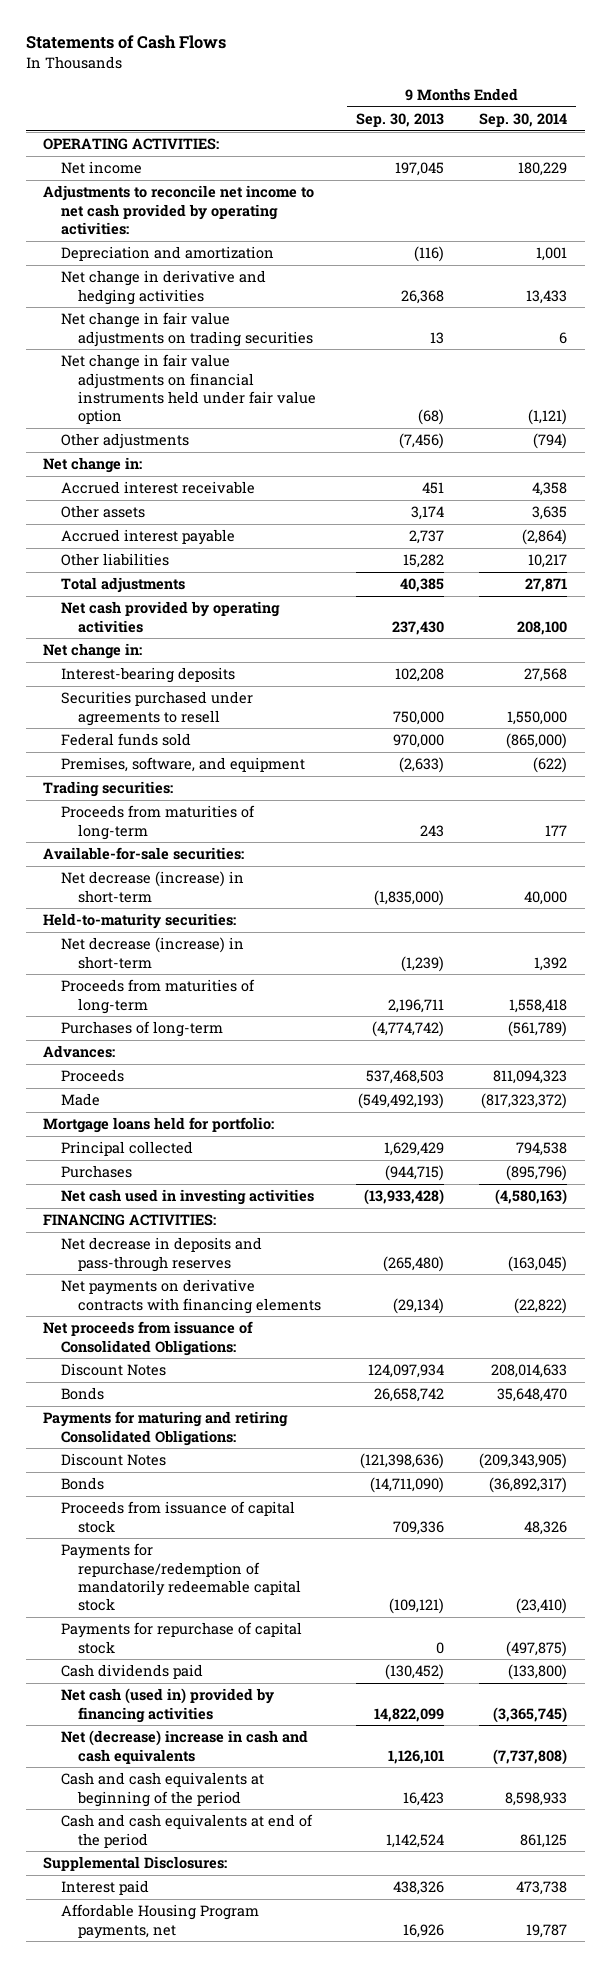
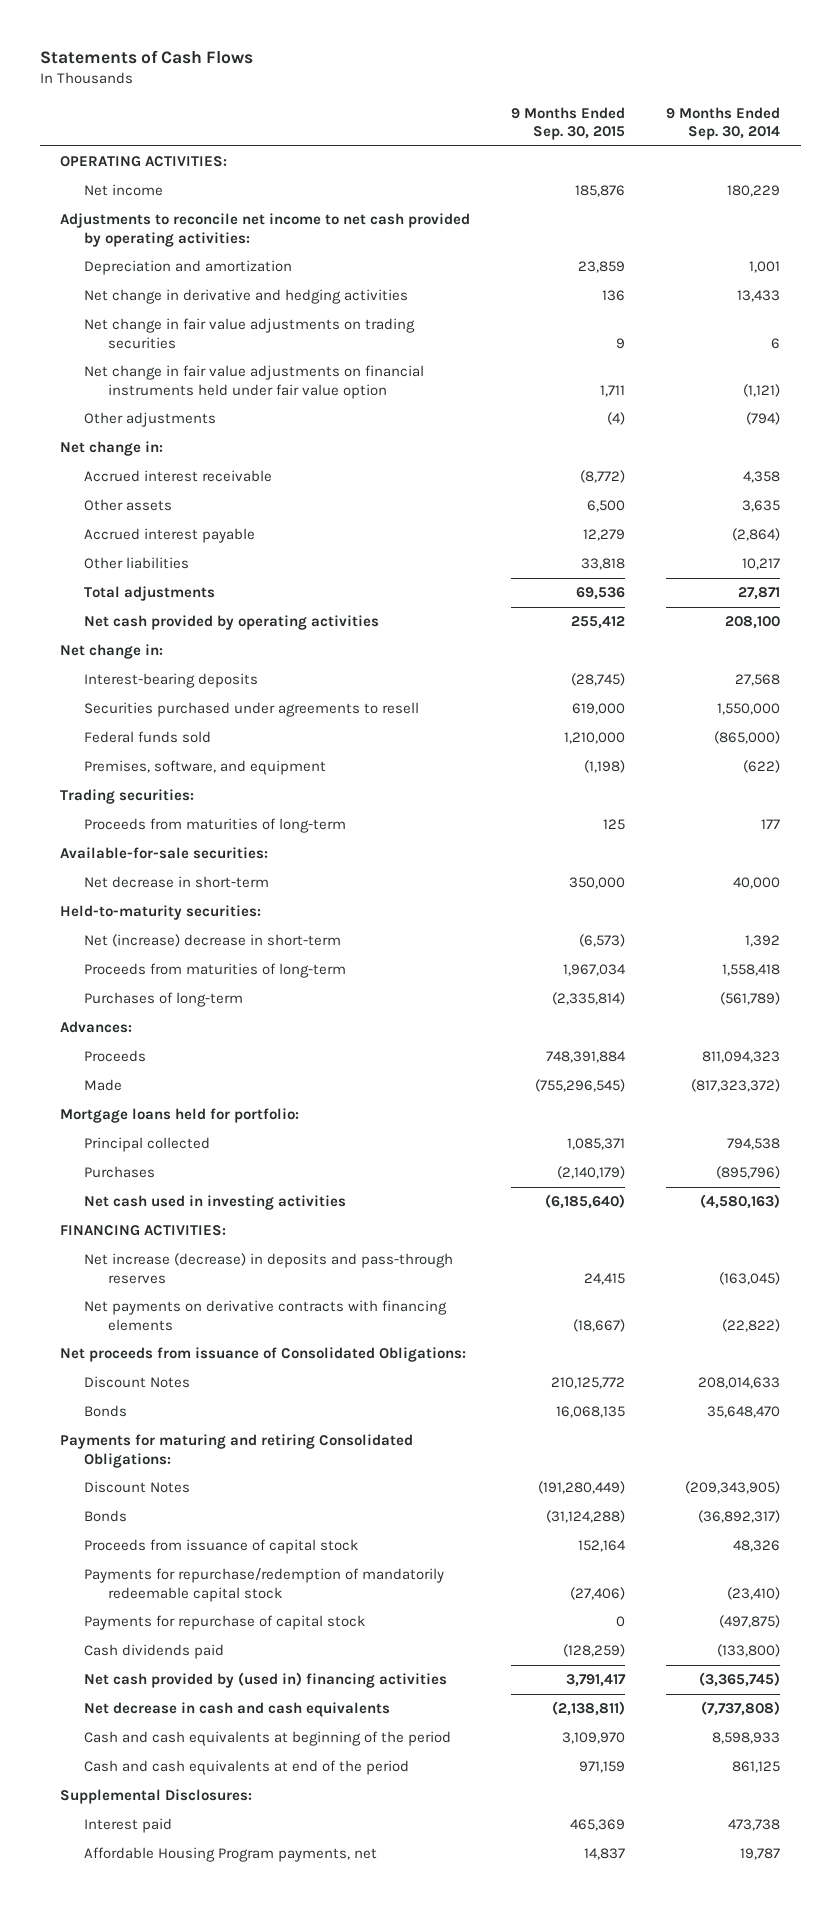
- | 9 Months Ended Sep. 30, 2013 | 9 Months Ended Sep. 30, 2014
+ | 9 Months Ended Sep. 30, 2015 | 9 Months Ended Sep. 30, 2014
- Net decrease (increase) in short-term | (1,835,000) | 40,000
+ Net decrease in short-term | 350,000 | 40,000
- Net decrease (increase) in short-term | (1,239) | 1,392
+ Net (increase) decrease in short-term | (6,573) | 1,392
- Net decrease in deposits and pass-through reserves | (265,480) | (163,045)
+ Net increase (decrease) in deposits and pass-through reserves | 24,415 | (163,045)
- Net cash (used in) provided by financing activities | 14,822,099 | (3,365,745)
- Net (decrease) increase in cash and cash equivalents | 1,126,101 | (7,737,808)
+ Net cash provided by (used in) financing activities | 3,791,417 | (3,365,745)
+ Net decrease in cash and cash equivalents | (2,138,811) | (7,737,808)

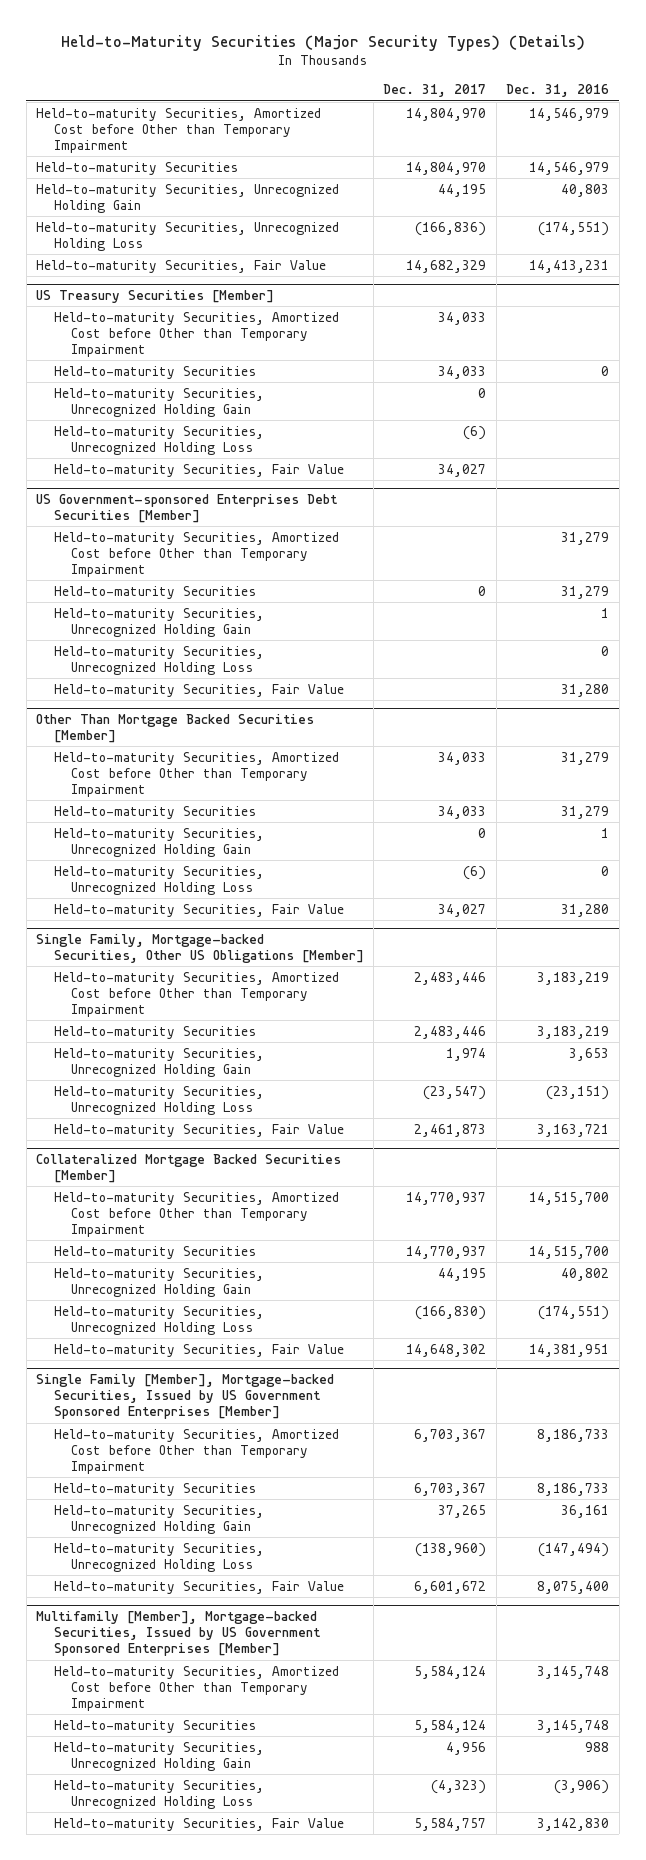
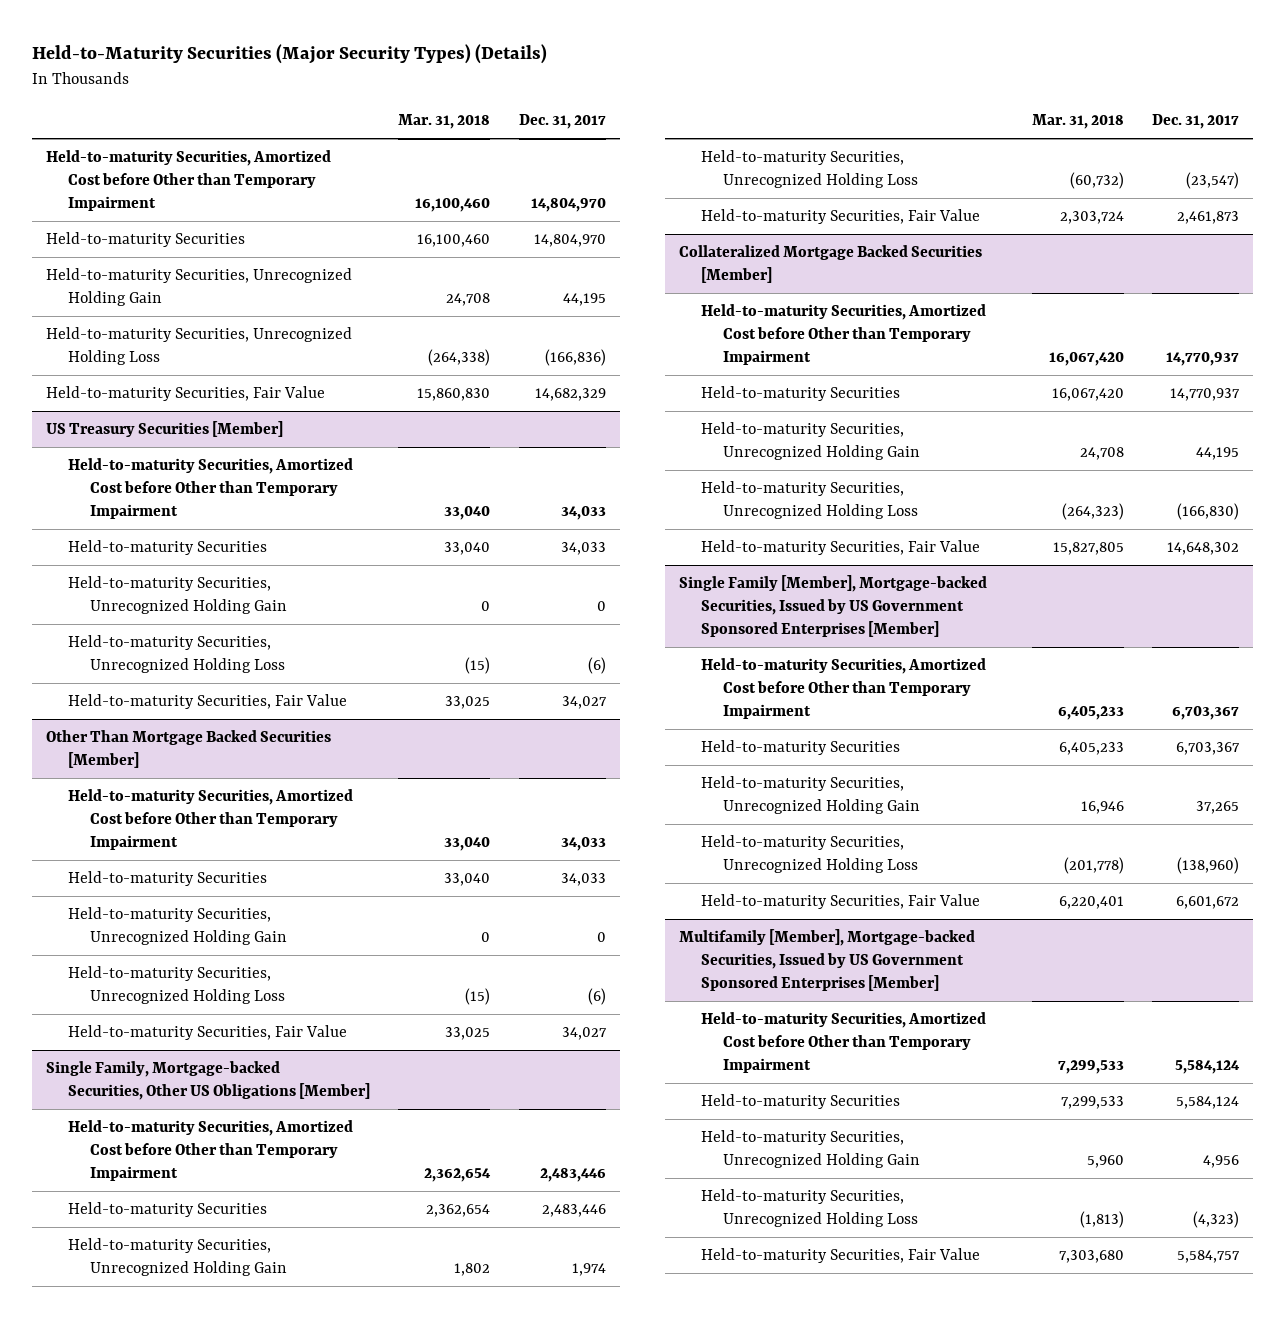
- | Dec. 31, 2017 | Dec. 31, 2016
+ | Mar. 31, 2018 | Dec. 31, 2017
- US Government-sponsored Enterprises Debt Securities [Member]
- Held-to-maturity Securities, Amortized Cost before Other than Temporary Impairment | | 31,279
- Held-to-maturity Securities | 0 | 31,279
- Held-to-maturity Securities, Unrecognized Holding Gain | | 1
- Held-to-maturity Securities, Unrecognized Holding Loss | | 0
- Held-to-maturity Securities, Fair Value | | 31,280

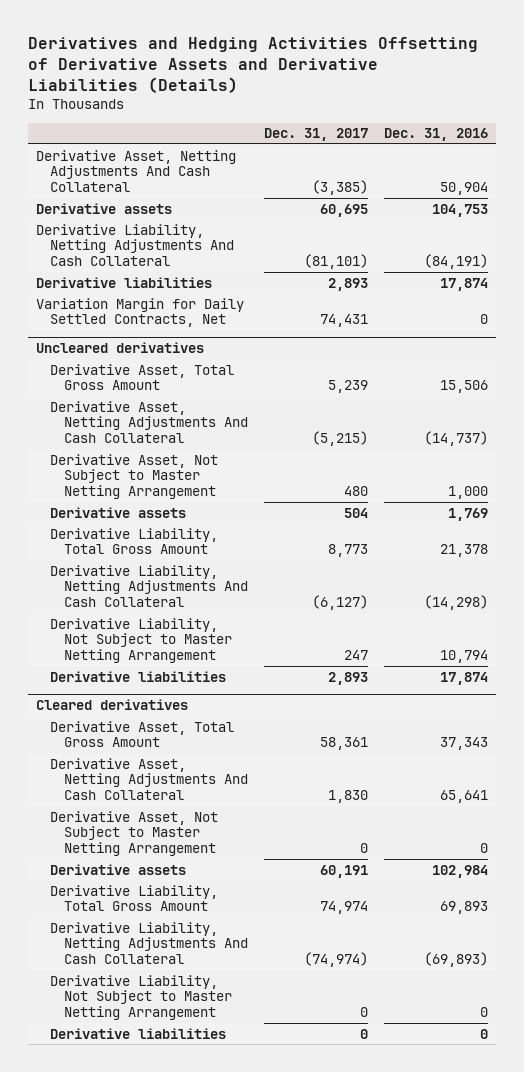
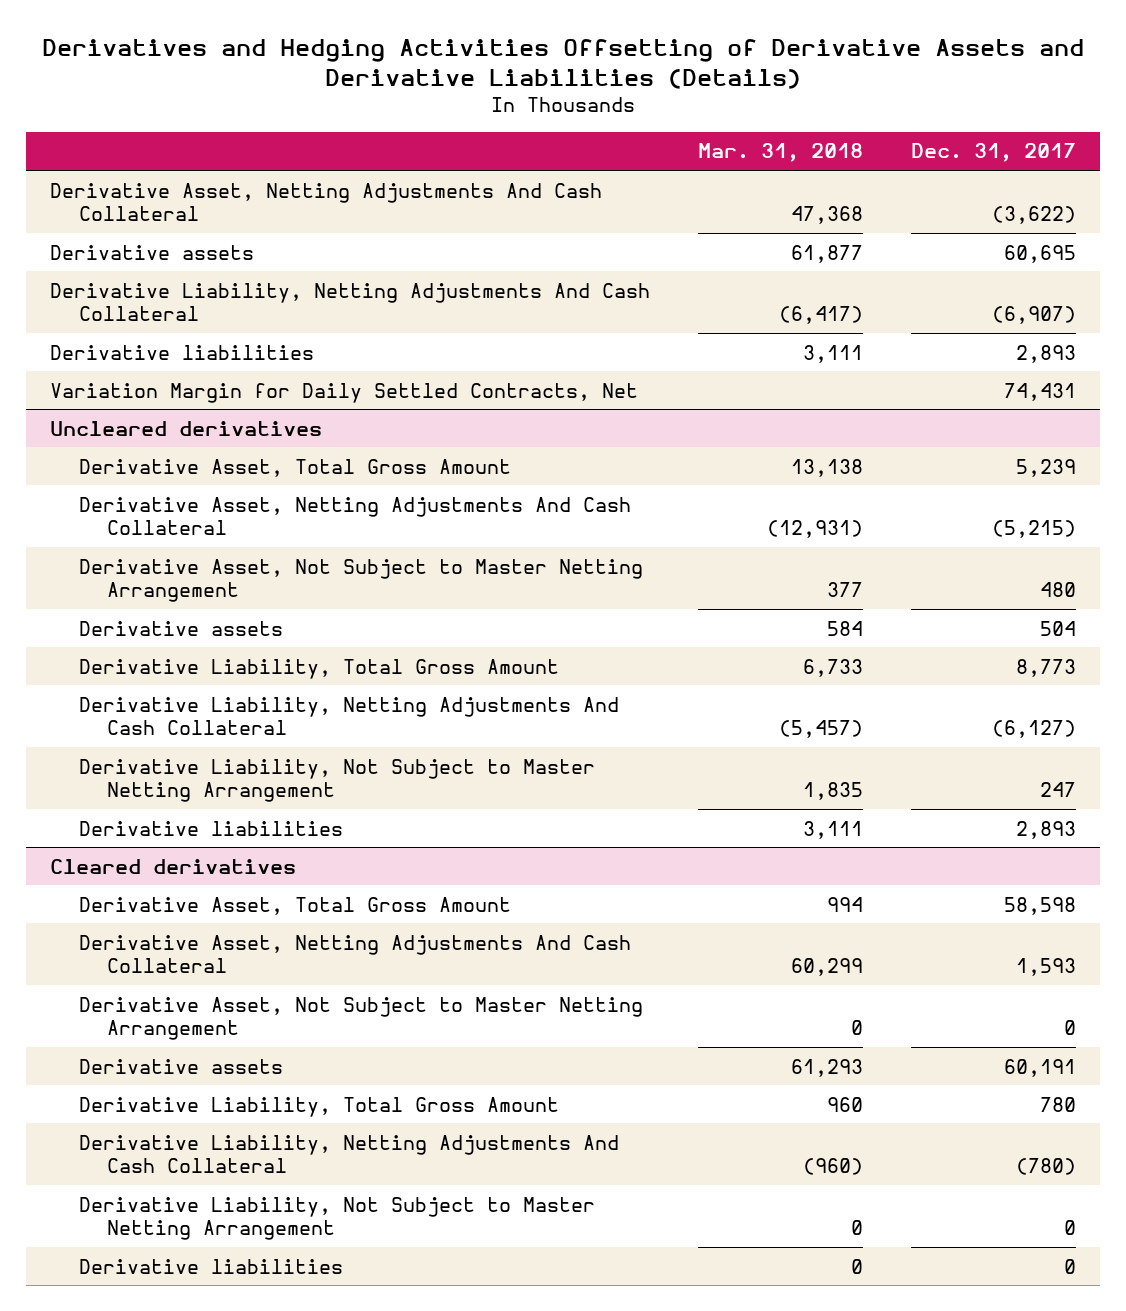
- | Dec. 31, 2017 | Dec. 31, 2016
+ | Mar. 31, 2018 | Dec. 31, 2017
- Derivative Asset, Netting Adjustments And Cash Collateral | (3,385) | 50,904
+ Derivative Asset, Netting Adjustments And Cash Collateral | 47,368 | (3,622)
- Derivative Liability, Netting Adjustments And Cash Collateral | (81,101) | (84,191)
+ Derivative Liability, Netting Adjustments And Cash Collateral | (6,417) | (6,907)
@ Cleared derivatives
- Derivative Asset, Total Gross Amount | 58,361 | 37,343
- Derivative Asset, Netting Adjustments And Cash Collateral | 1,830 | 65,641
+ Derivative Asset, Total Gross Amount | 994 | 58,598
+ Derivative Asset, Netting Adjustments And Cash Collateral | 60,299 | 1,593
- Derivative Liability, Total Gross Amount | 74,974 | 69,893
- Derivative Liability, Netting Adjustments And Cash Collateral | (74,974) | (69,893)
+ Derivative Liability, Total Gross Amount | 960 | 780
+ Derivative Liability, Netting Adjustments And Cash Collateral | (960) | (780)

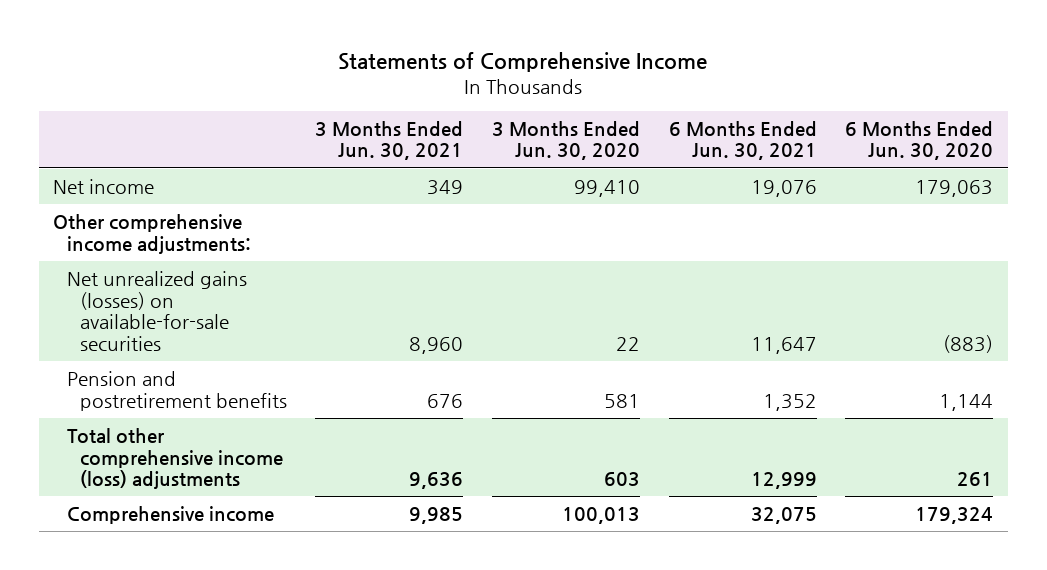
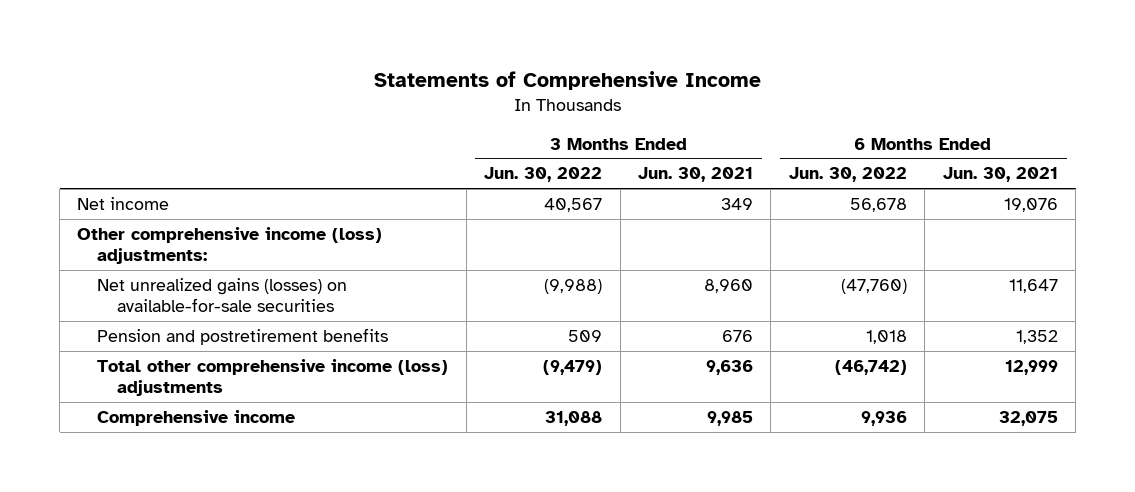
- | 3 Months Ended Jun. 30, 2021 | 3 Months Ended Jun. 30, 2020 | 6 Months Ended Jun. 30, 2021 | 6 Months Ended Jun. 30, 2020
+ | 3 Months Ended Jun. 30, 2022 | 3 Months Ended Jun. 30, 2021 | 6 Months Ended Jun. 30, 2022 | 6 Months Ended Jun. 30, 2021
- Other comprehensive income adjustments:
+ Other comprehensive income (loss) adjustments:

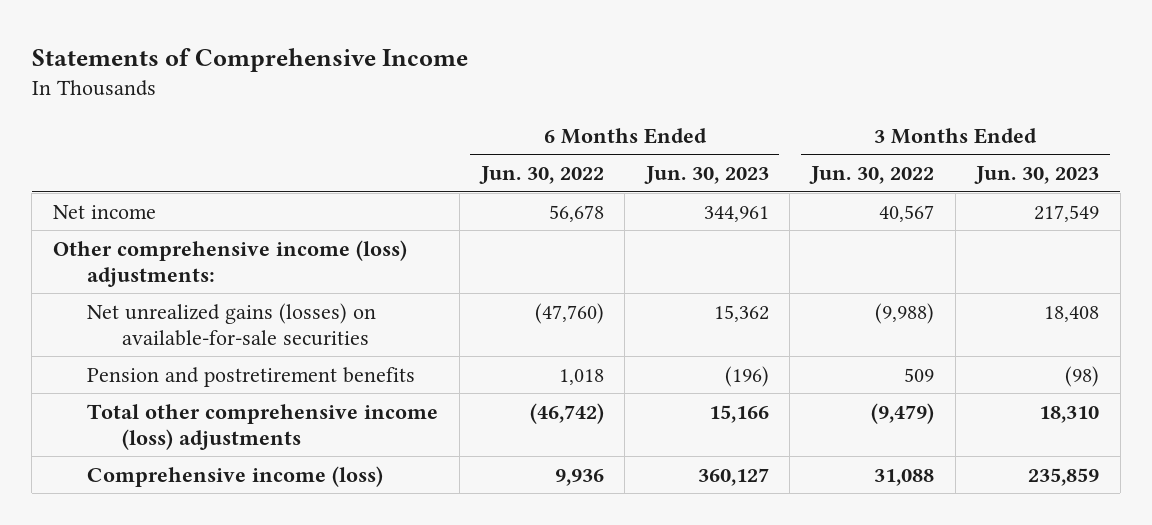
- | 3 Months Ended Jun. 30, 2022 | 3 Months Ended Jun. 30, 2021 | 6 Months Ended Jun. 30, 2022 | 6 Months Ended Jun. 30, 2021
+ | 6 Months Ended Jun. 30, 2022 | 6 Months Ended Jun. 30, 2023 | 3 Months Ended Jun. 30, 2022 | 3 Months Ended Jun. 30, 2023
- Comprehensive income | 31,088 | 9,985 | 9,936 | 32,075
+ Comprehensive income (loss) | 9,936 | 360,127 | 31,088 | 235,859

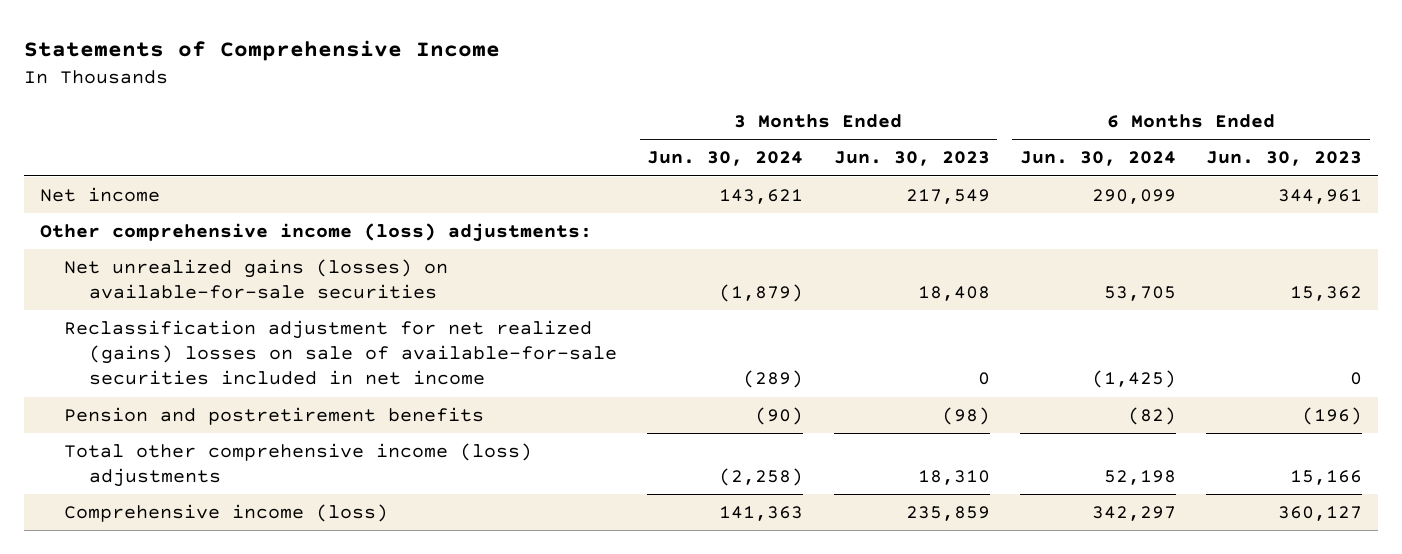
- | 6 Months Ended Jun. 30, 2022 | 6 Months Ended Jun. 30, 2023 | 3 Months Ended Jun. 30, 2022 | 3 Months Ended Jun. 30, 2023
+ | 3 Months Ended Jun. 30, 2024 | 3 Months Ended Jun. 30, 2023 | 6 Months Ended Jun. 30, 2024 | 6 Months Ended Jun. 30, 2023
+ Reclassification adjustment for net realized (gains) losses on sale of available-for-sale securities included in net income | (289) | 0 | (1,425) | 0

